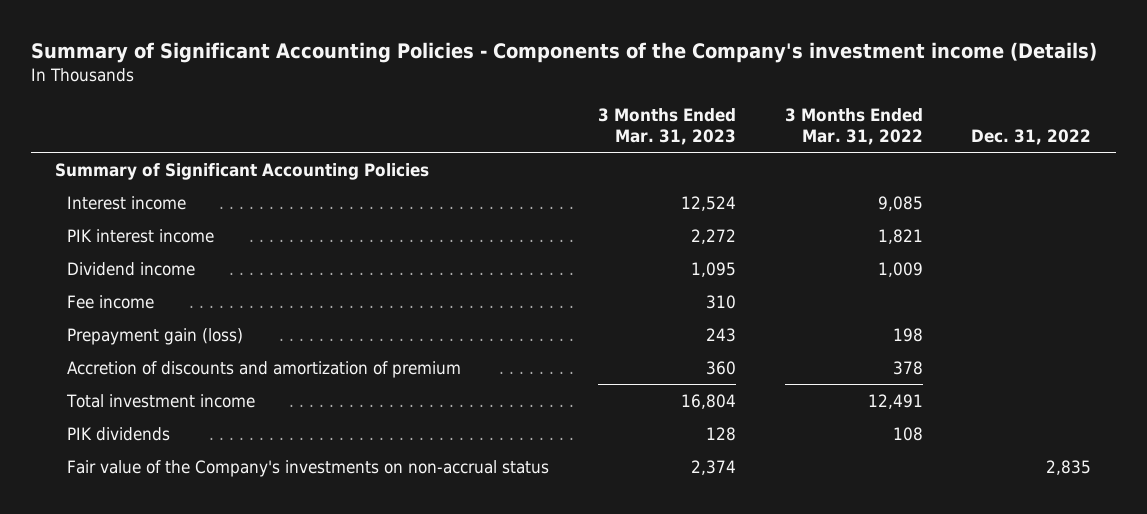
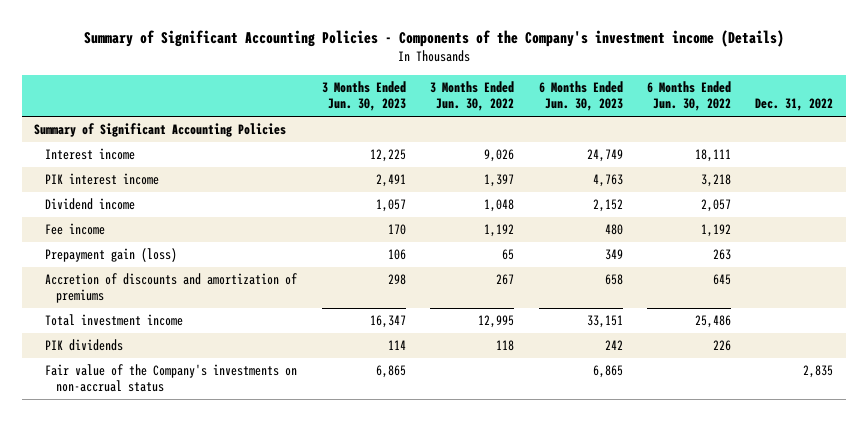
- | 3 Months Ended Mar. 31, 2023 | 3 Months Ended Mar. 31, 2022 | Dec. 31, 2022
+ | 3 Months Ended Jun. 30, 2023 | 3 Months Ended Jun. 30, 2022 | 6 Months Ended Jun. 30, 2023 | 6 Months Ended Jun. 30, 2022 | Dec. 31, 2022
- Accretion of discounts and amortization of premium | 360 | 378 |
+ Accretion of discounts and amortization of premiums | 298 | 267 | 658 | 645 |

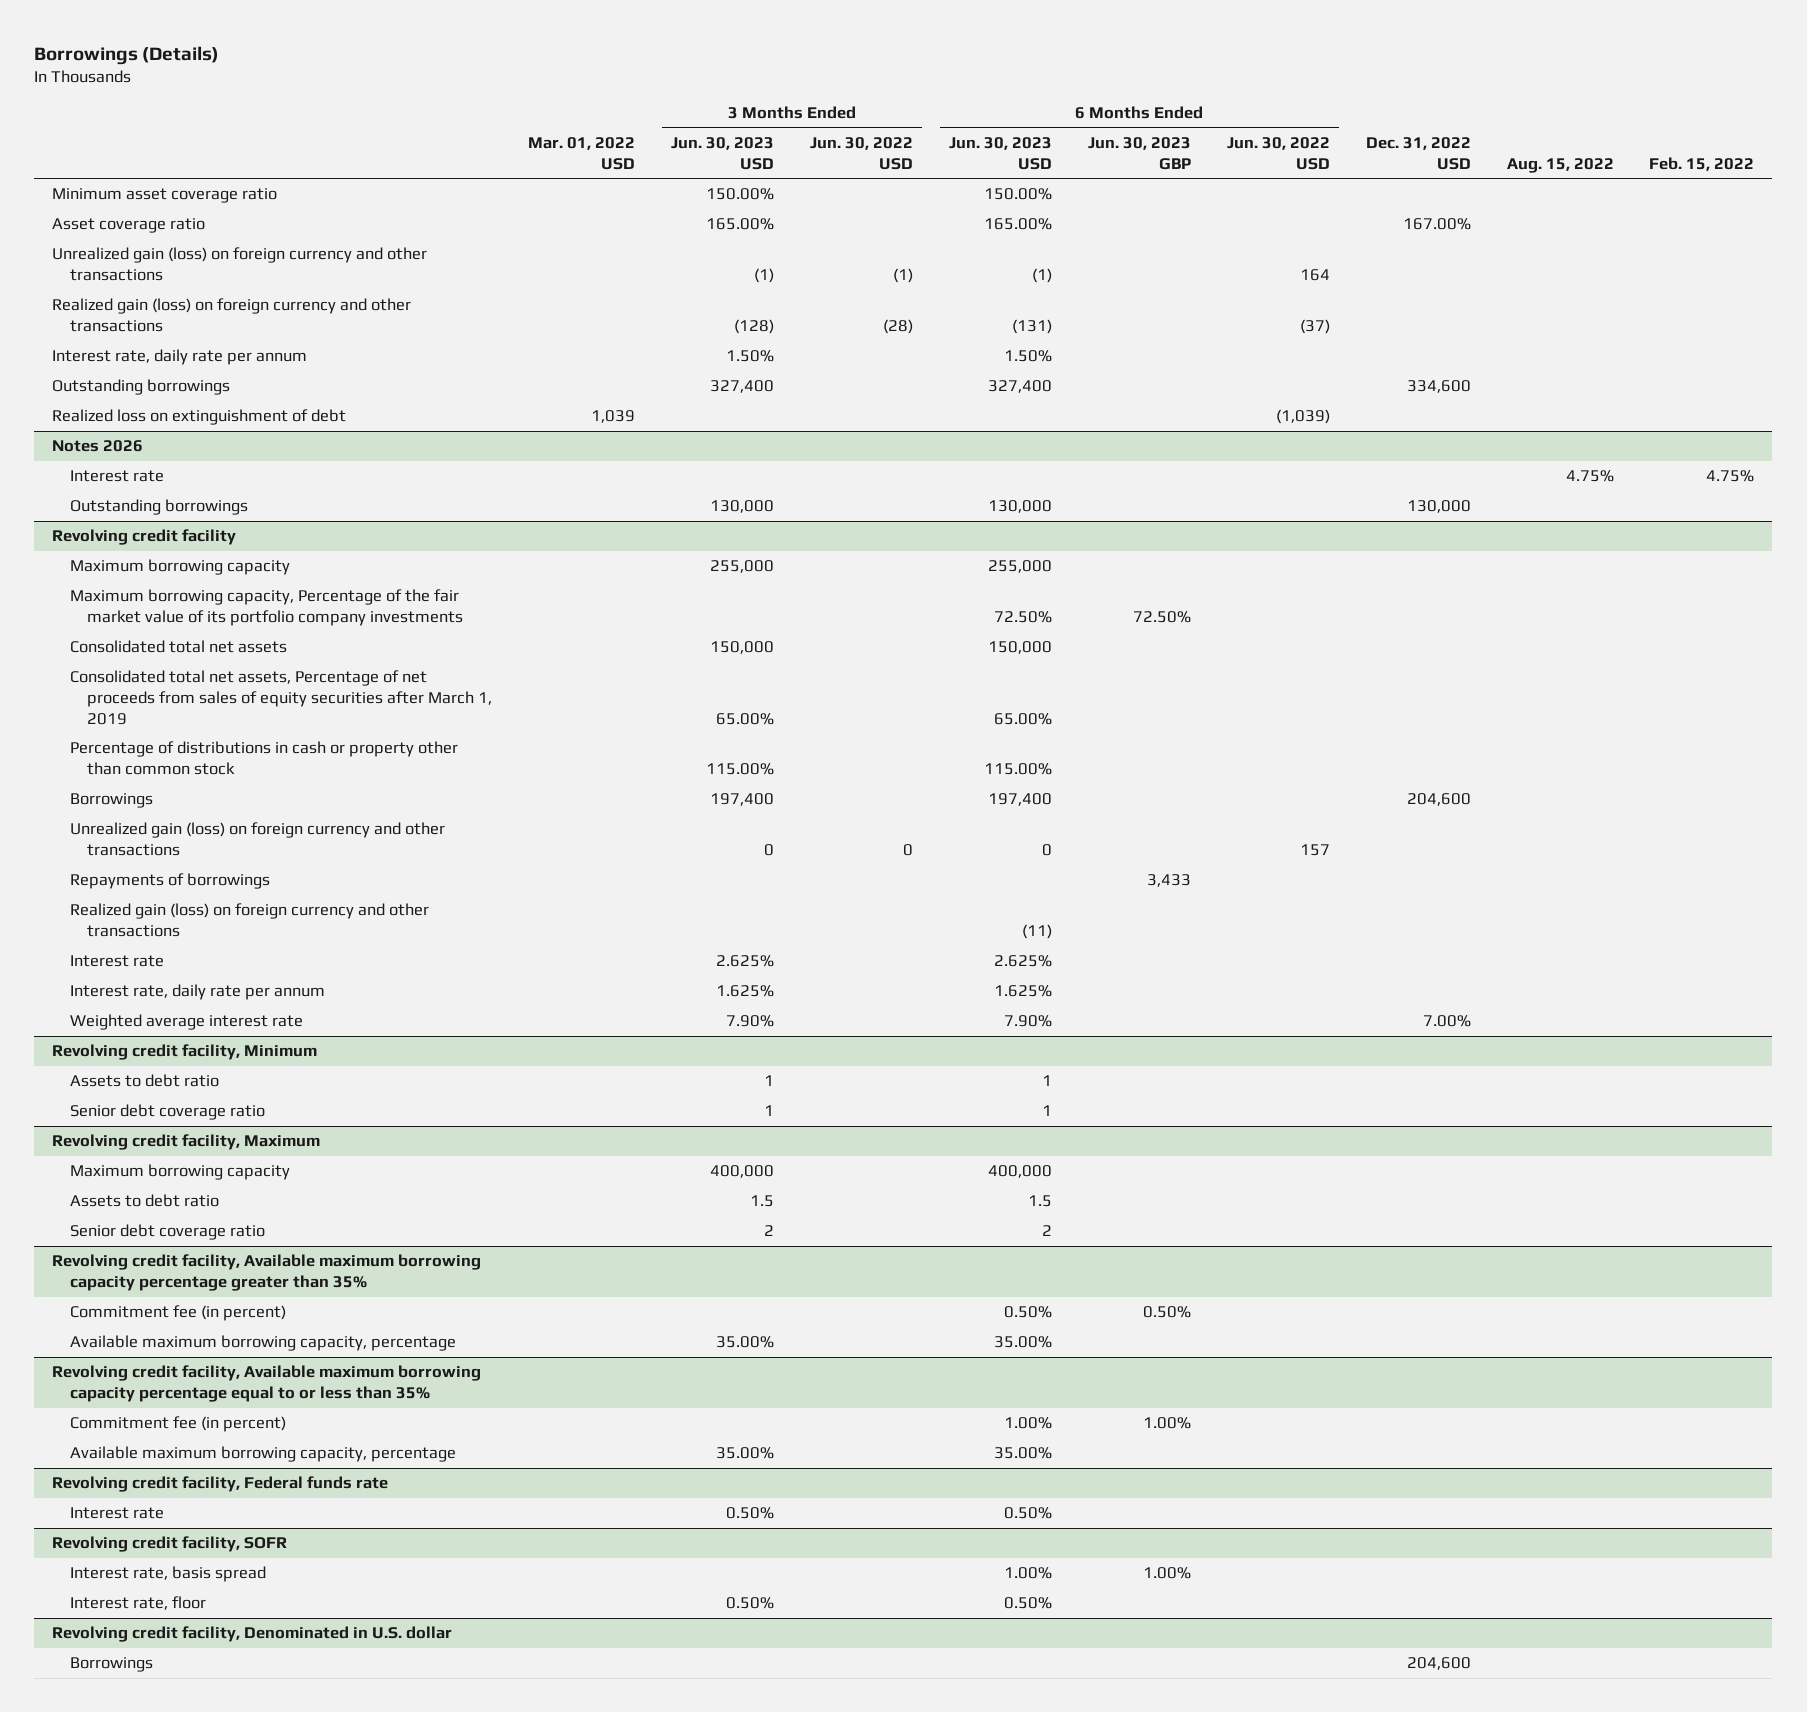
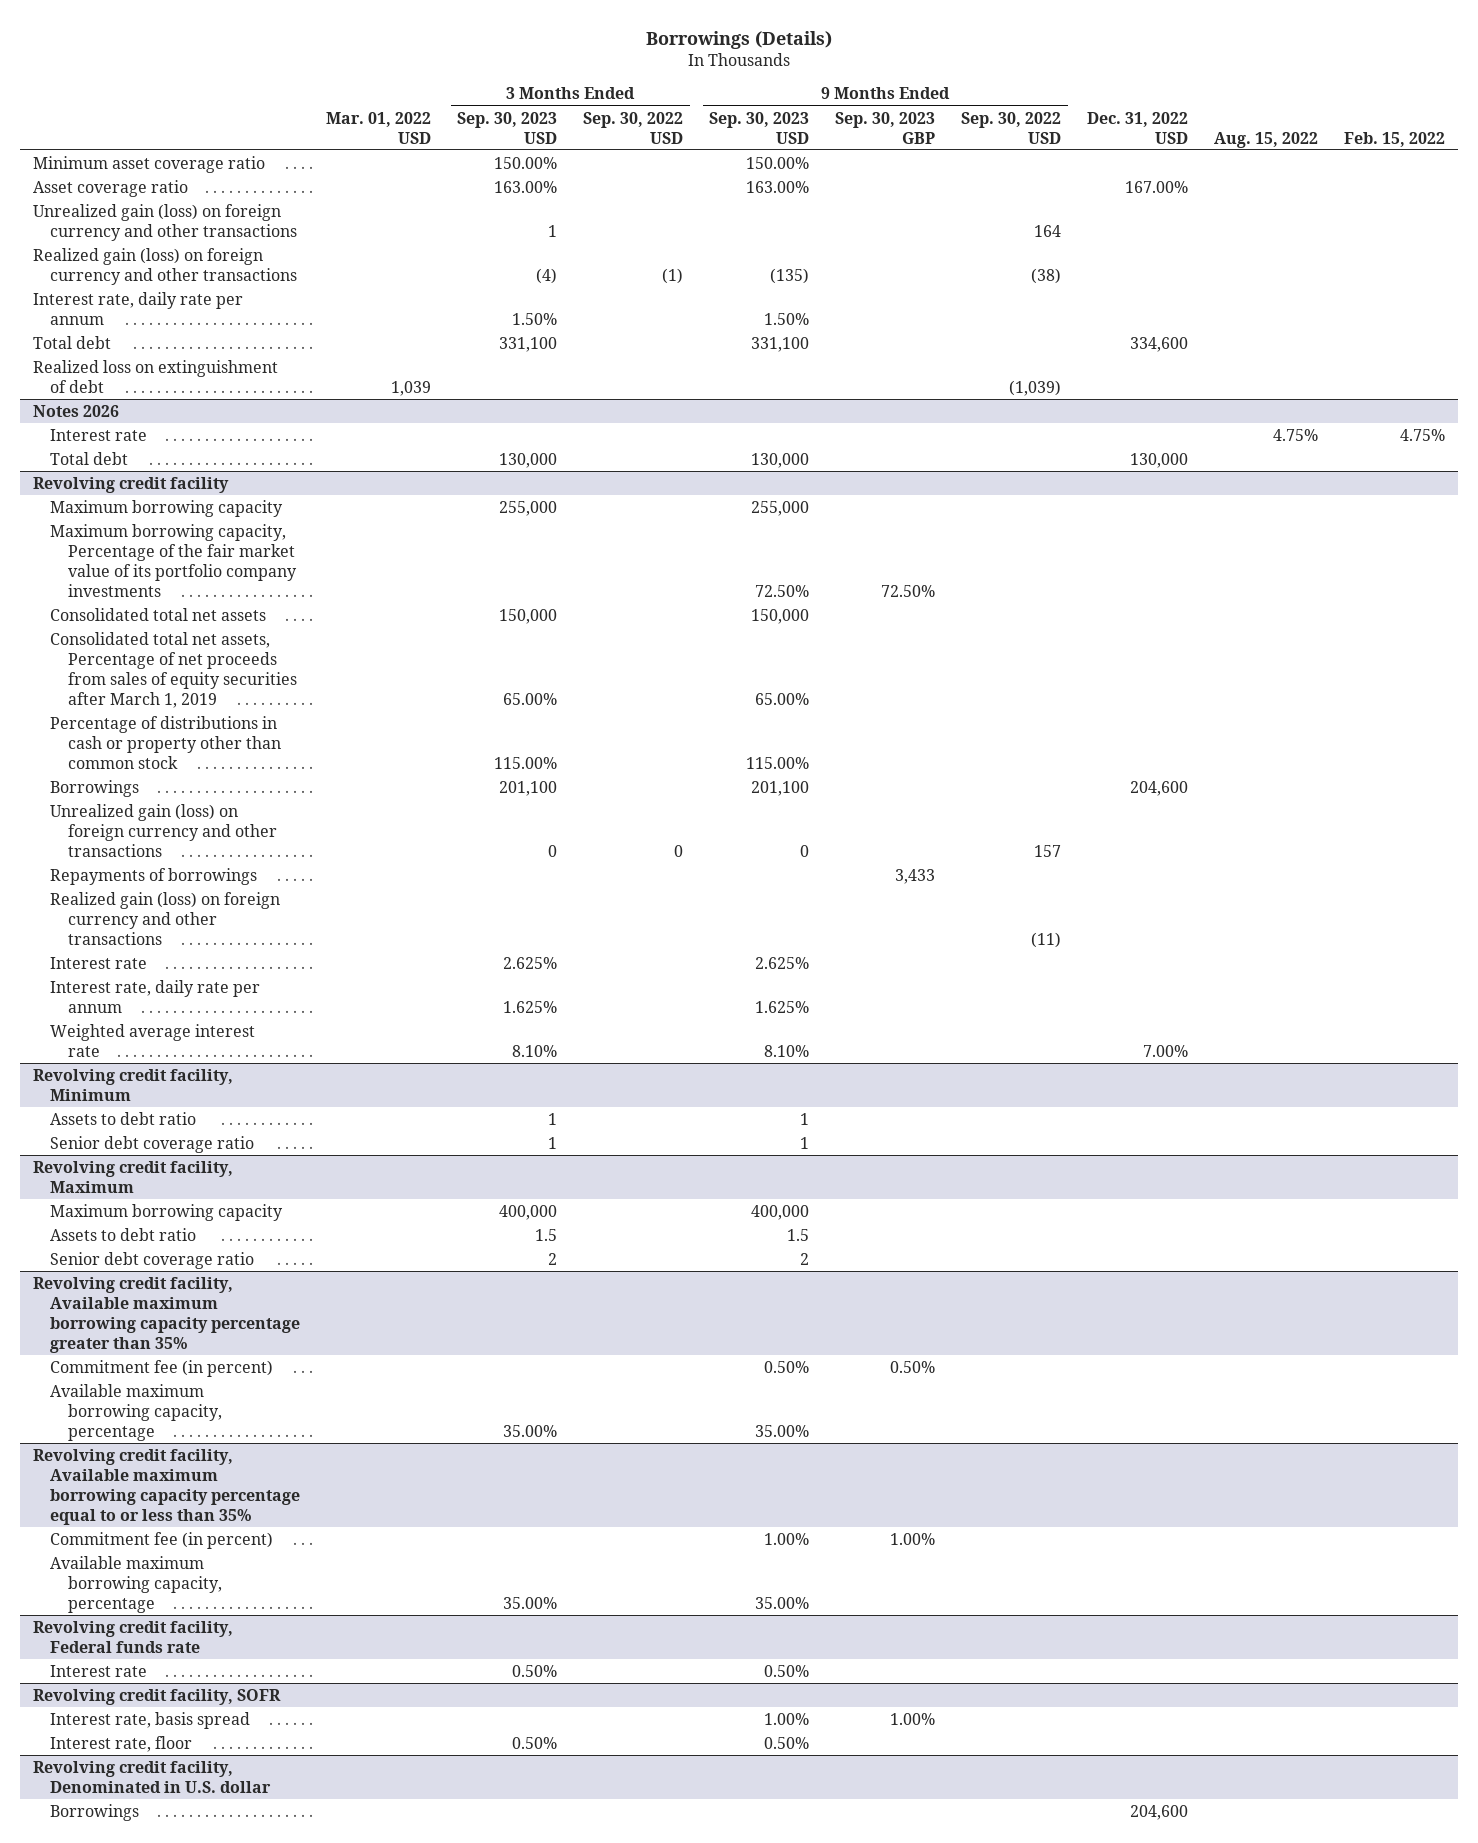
- | Mar. 01, 2022 USD | 3 Months Ended Jun. 30, 2023 USD | 3 Months Ended Jun. 30, 2022 USD | 6 Months Ended Jun. 30, 2023 USD | 6 Months Ended Jun. 30, 2023 GBP | 6 Months Ended Jun. 30, 2022 USD | Dec. 31, 2022 USD | Aug. 15, 2022 | Feb. 15, 2022
+ | Mar. 01, 2022 USD | 3 Months Ended Sep. 30, 2023 USD | 3 Months Ended Sep. 30, 2022 USD | 9 Months Ended Sep. 30, 2023 USD | 9 Months Ended Sep. 30, 2023 GBP | 9 Months Ended Sep. 30, 2022 USD | Dec. 31, 2022 USD | Aug. 15, 2022 | Feb. 15, 2022
- Outstanding borrowings | | 327,400 | | 327,400 | | | 334,600 | |
+ Total debt | | 331,100 | | 331,100 | | | 334,600 | |
@ Notes 2026
- Outstanding borrowings | | 130,000 | | 130,000 | | | 130,000 | |
+ Total debt | | 130,000 | | 130,000 | | | 130,000 | |

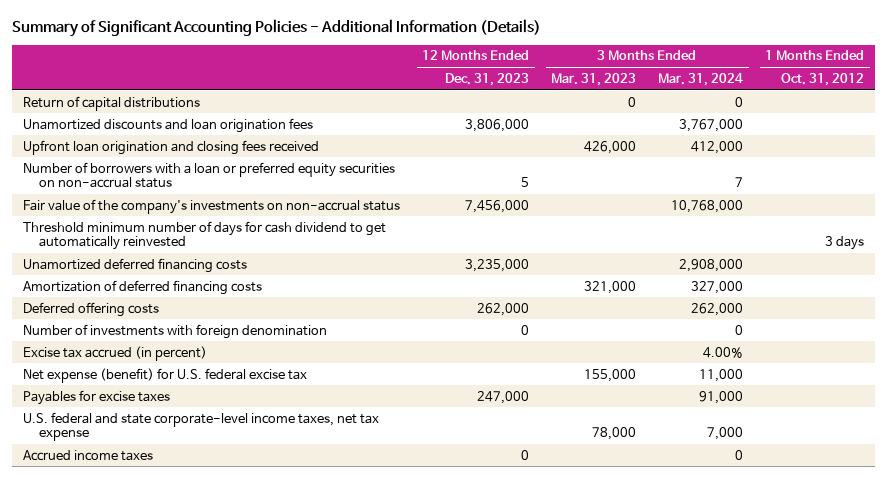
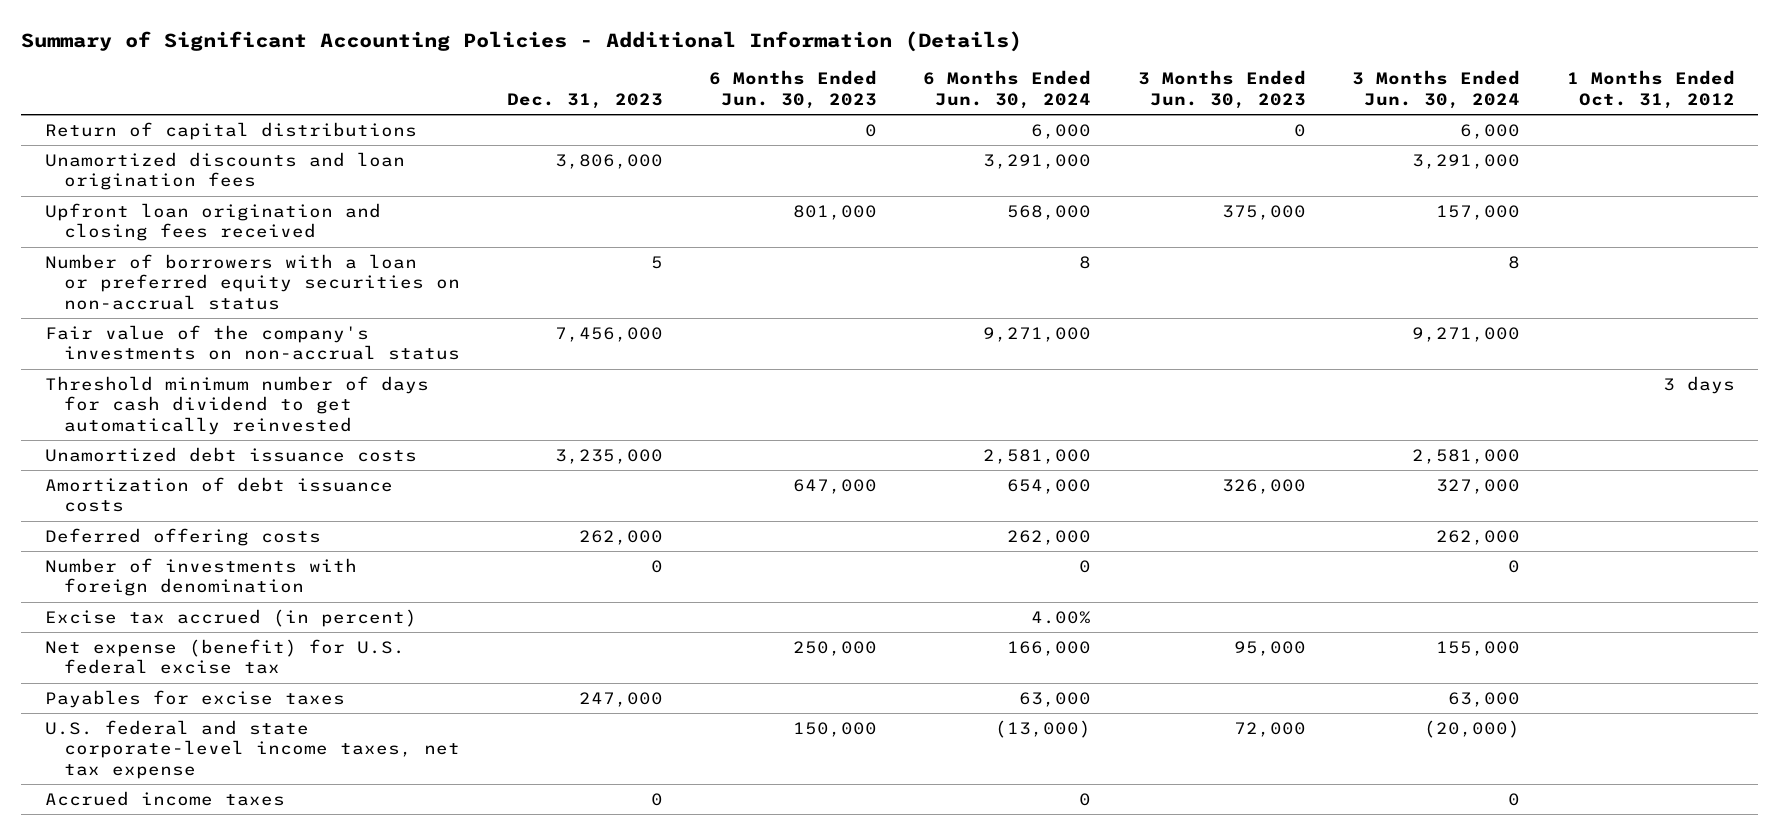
- | 12 Months Ended Dec. 31, 2023 | 3 Months Ended Mar. 31, 2023 | 3 Months Ended Mar. 31, 2024 | 1 Months Ended Oct. 31, 2012
+ | Dec. 31, 2023 | 6 Months Ended Jun. 30, 2023 | 6 Months Ended Jun. 30, 2024 | 3 Months Ended Jun. 30, 2023 | 3 Months Ended Jun. 30, 2024 | 1 Months Ended Oct. 31, 2012
- Unamortized deferred financing costs | 3,235,000 | | 2,908,000 |
- Amortization of deferred financing costs | | 321,000 | 327,000 |
+ Unamortized debt issuance costs | 3,235,000 | | 2,581,000 | | 2,581,000 |
+ Amortization of debt issuance costs | | 647,000 | 654,000 | 326,000 | 327,000 |

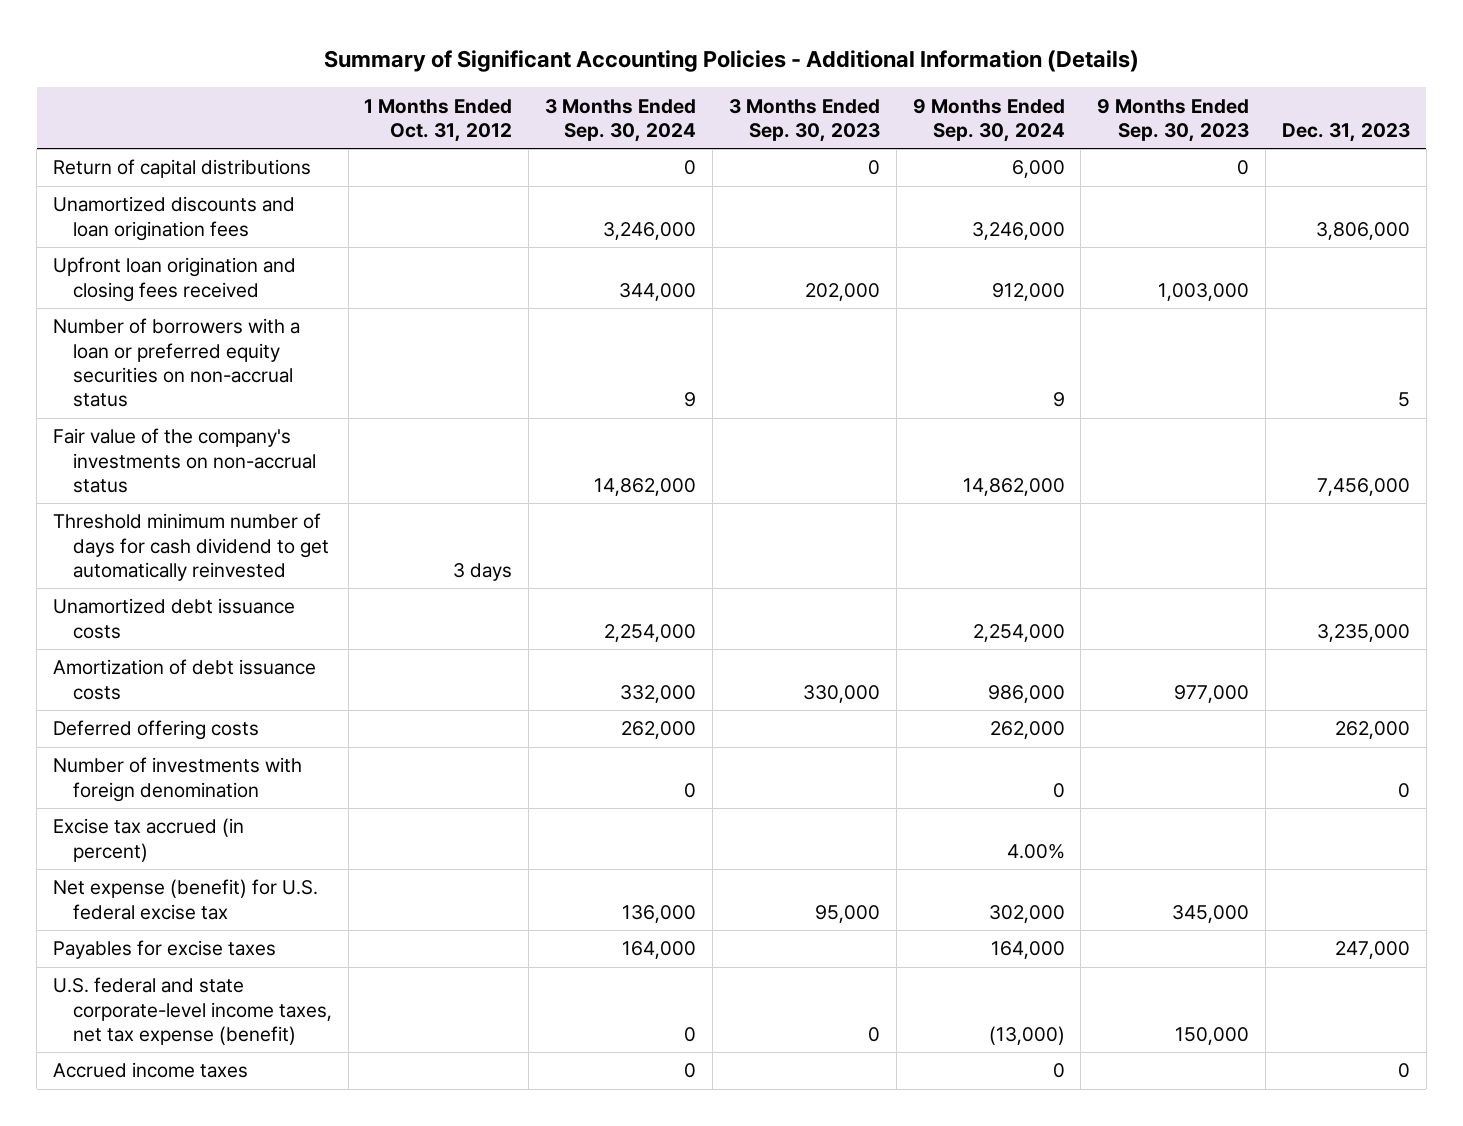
- | Dec. 31, 2023 | 6 Months Ended Jun. 30, 2023 | 6 Months Ended Jun. 30, 2024 | 3 Months Ended Jun. 30, 2023 | 3 Months Ended Jun. 30, 2024 | 1 Months Ended Oct. 31, 2012
+ | 1 Months Ended Oct. 31, 2012 | 3 Months Ended Sep. 30, 2024 | 3 Months Ended Sep. 30, 2023 | 9 Months Ended Sep. 30, 2024 | 9 Months Ended Sep. 30, 2023 | Dec. 31, 2023
- U.S. federal and state corporate-level income taxes, net tax expense | | 150,000 | (13,000) | 72,000 | (20,000) |
+ U.S. federal and state corporate-level income taxes, net tax expense (benefit) | | 0 | 0 | (13,000) | 150,000 |

